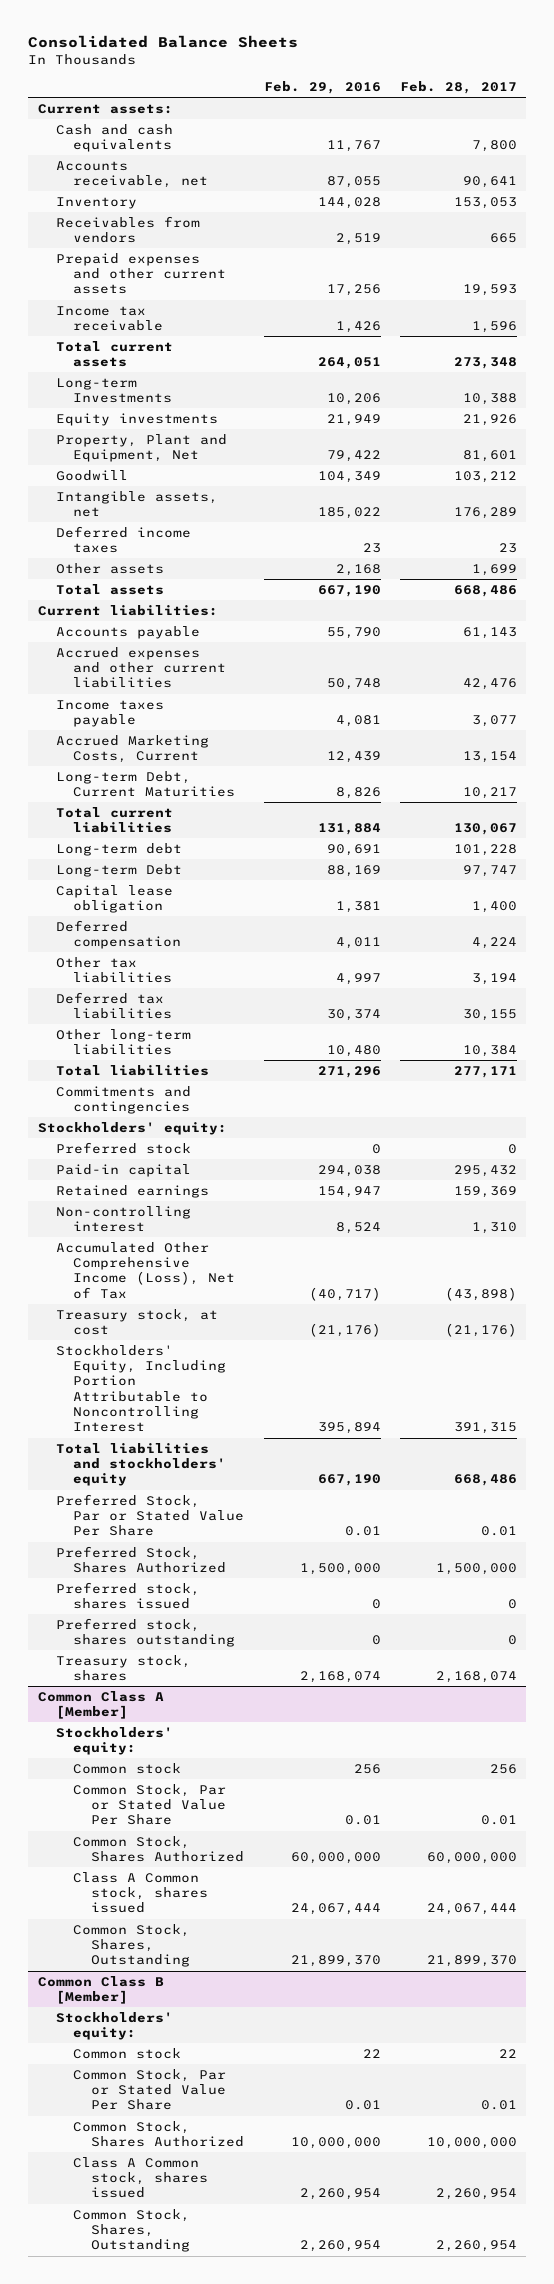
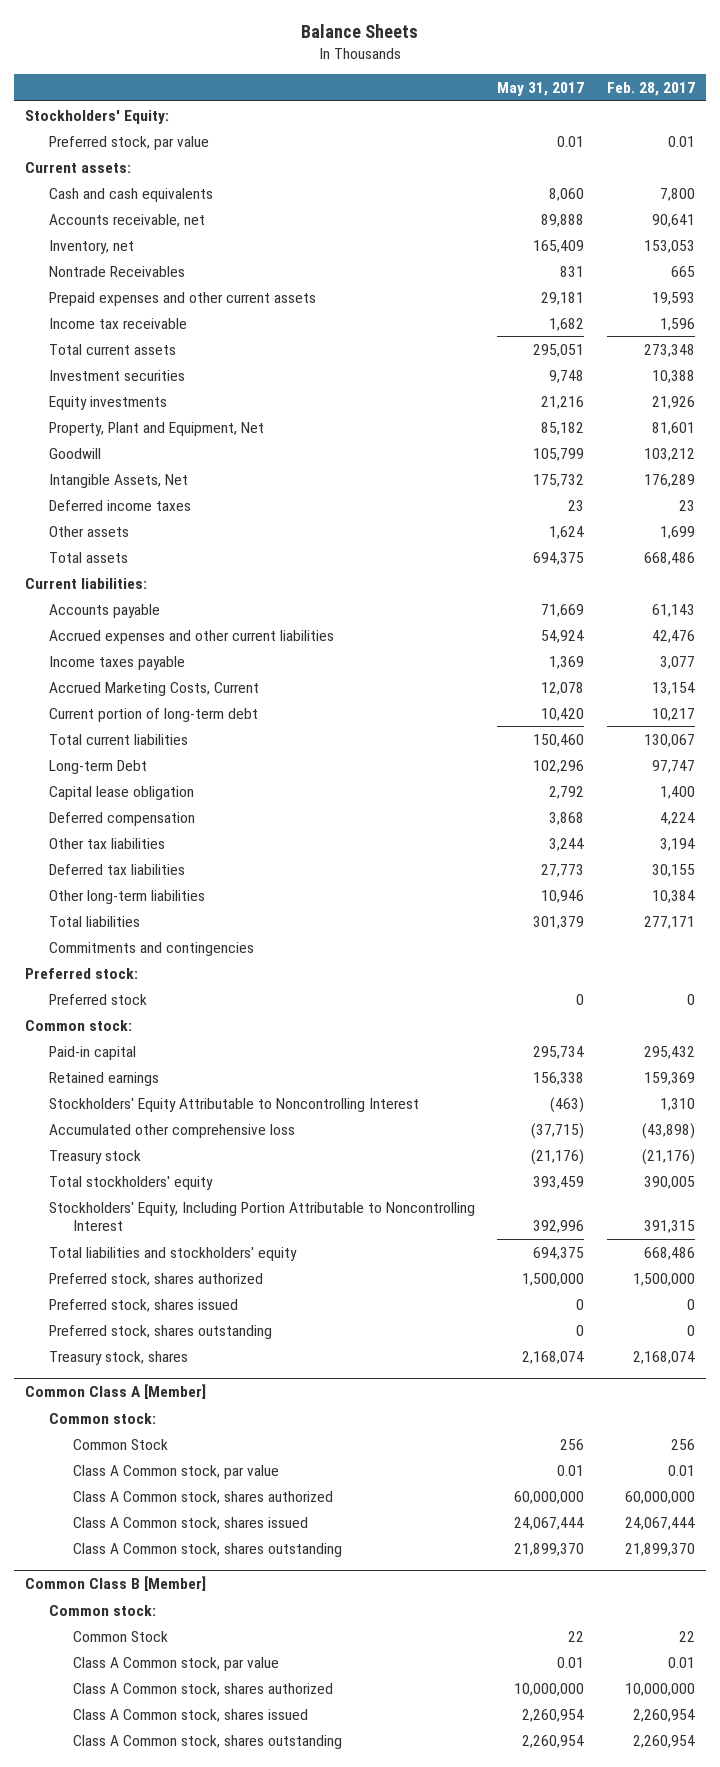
- Consolidated Balance Sheets
+ Balance Sheets
- | Feb. 29, 2016 | Feb. 28, 2017
+ | May 31, 2017 | Feb. 28, 2017
+ Stockholders' Equity:
+ Preferred stock, par value | 0.01 | 0.01
- Inventory | 144,028 | 153,053
- Receivables from vendors | 2,519 | 665
+ Inventory, net | 165,409 | 153,053
+ Nontrade Receivables | 831 | 665
- Long-term Investments | 10,206 | 10,388
+ Investment securities | 9,748 | 10,388
- Intangible assets, net | 185,022 | 176,289
+ Intangible Assets, Net | 175,732 | 176,289
- Long-term Debt, Current Maturities | 8,826 | 10,217
+ Current portion of long-term debt | 10,420 | 10,217
- Long-term debt | 90,691 | 101,228
- Stockholders' equity:
+ Preferred stock:
+ Common stock:
- Non-controlling interest | 8,524 | 1,310
- Accumulated Other Comprehensive Income (Loss), Net of Tax | (40,717) | (43,898)
- Treasury stock, at cost | (21,176) | (21,176)
+ Stockholders' Equity Attributable to Noncontrolling Interest | (463) | 1,310
+ Accumulated other comprehensive loss | (37,715) | (43,898)
+ Treasury stock | (21,176) | (21,176)
+ Total stockholders' equity | 393,459 | 390,005
- Preferred Stock, Par or Stated Value Per Share | 0.01 | 0.01
- Preferred Stock, Shares Authorized | 1,500,000 | 1,500,000
+ Preferred stock, shares authorized | 1,500,000 | 1,500,000
@ Common Class A [Member]
- Stockholders' equity:
- Common stock | 256 | 256
- Common Stock, Par or Stated Value Per Share | 0.01 | 0.01
- Common Stock, Shares Authorized | 60,000,000 | 60,000,000
+ Common stock:
+ Common Stock | 256 | 256
+ Class A Common stock, par value | 0.01 | 0.01
+ Class A Common stock, shares authorized | 60,000,000 | 60,000,000
- Common Stock, Shares, Outstanding | 21,899,370 | 21,899,370
+ Class A Common stock, shares outstanding | 21,899,370 | 21,899,370
@ Common Class B [Member]
- Stockholders' equity:
- Common stock | 22 | 22
- Common Stock, Par or Stated Value Per Share | 0.01 | 0.01
- Common Stock, Shares Authorized | 10,000,000 | 10,000,000
+ Common stock:
+ Common Stock | 22 | 22
+ Class A Common stock, par value | 0.01 | 0.01
+ Class A Common stock, shares authorized | 10,000,000 | 10,000,000
- Common Stock, Shares, Outstanding | 2,260,954 | 2,260,954
+ Class A Common stock, shares outstanding | 2,260,954 | 2,260,954

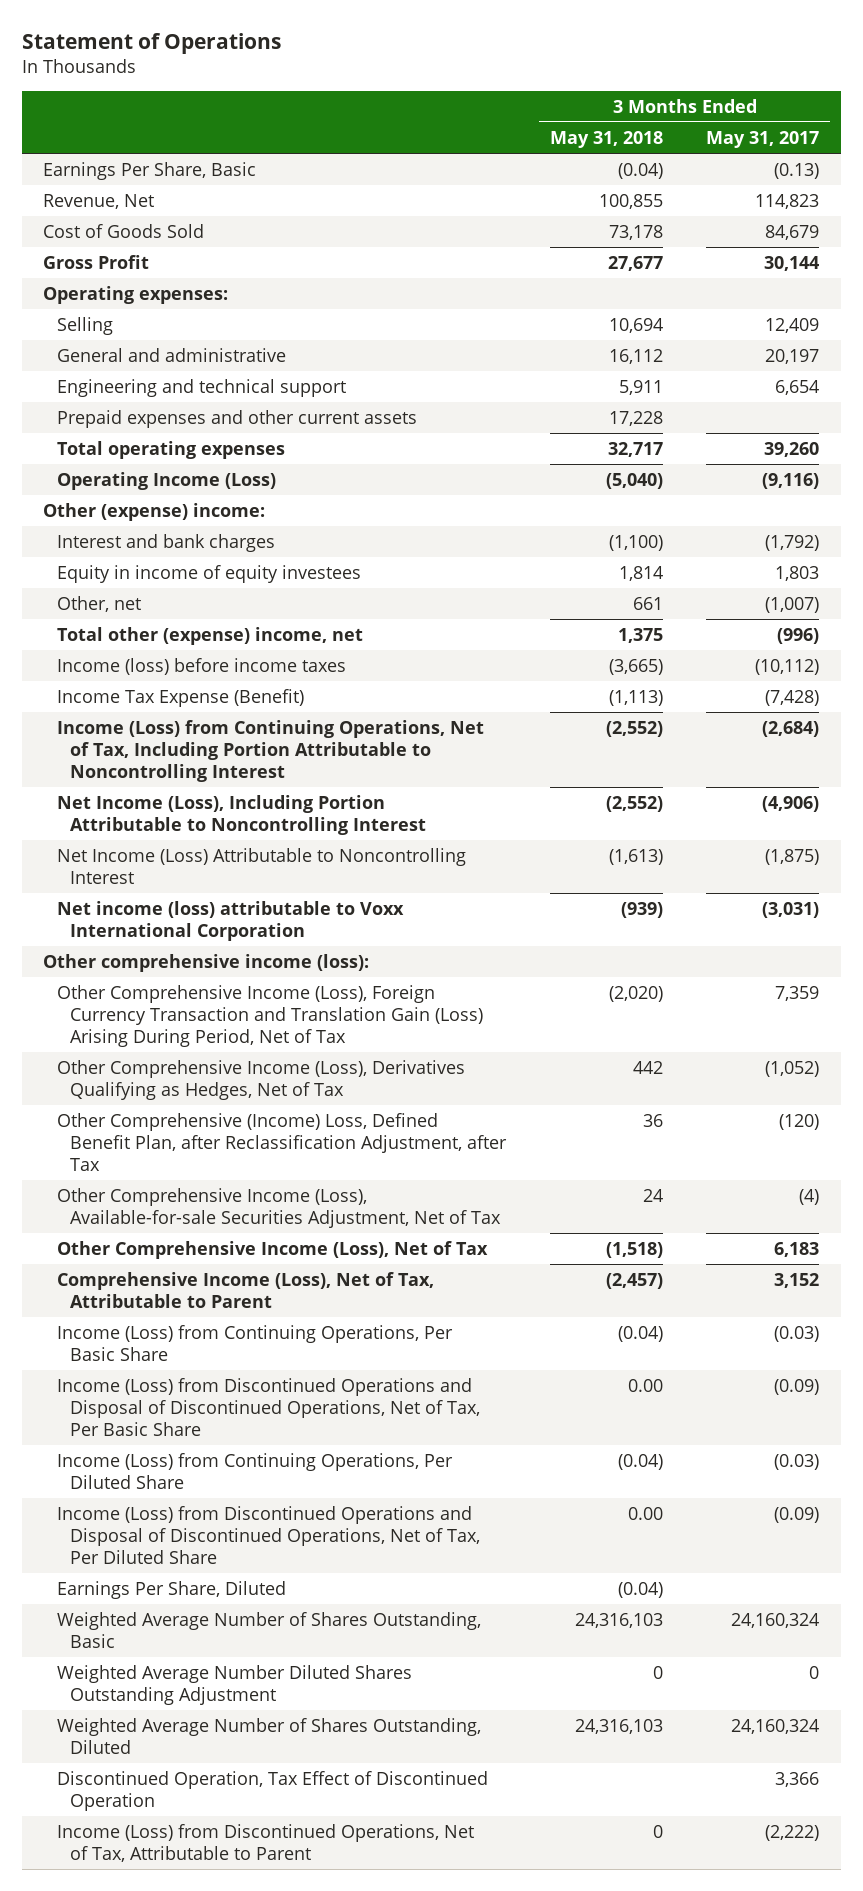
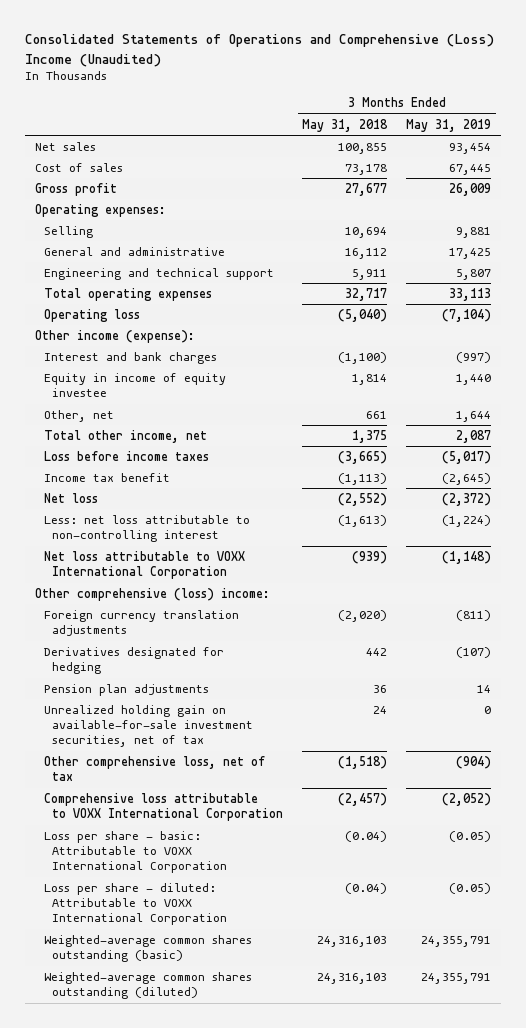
- Statement of Operations
+ Consolidated Statements of Operations and Comprehensive (Loss) Income (Unaudited)
- | 3 Months Ended May 31, 2018 | 3 Months Ended May 31, 2017
+ | 3 Months Ended May 31, 2018 | 3 Months Ended May 31, 2019
- Earnings Per Share, Basic | (0.04) | (0.13)
- Revenue, Net | 100,855 | 114,823
- Cost of Goods Sold | 73,178 | 84,679
- Gross Profit | 27,677 | 30,144
+ Net sales | 100,855 | 93,454
+ Cost of sales | 73,178 | 67,445
+ Gross profit | 27,677 | 26,009
- Prepaid expenses and other current assets | 17,228 |
- Operating Income (Loss) | (5,040) | (9,116)
- Other (expense) income:
+ Operating loss | (5,040) | (7,104)
+ Other income (expense):
- Equity in income of equity investees | 1,814 | 1,803
+ Equity in income of equity investee | 1,814 | 1,440
- Total other (expense) income, net | 1,375 | (996)
- Income (loss) before income taxes | (3,665) | (10,112)
- Income Tax Expense (Benefit) | (1,113) | (7,428)
- Income (Loss) from Continuing Operations, Net of Tax, Including Portion Attributable to Noncontrolling Interest | (2,552) | (2,684)
- Net Income (Loss), Including Portion Attributable to Noncontrolling Interest | (2,552) | (4,906)
- Net Income (Loss) Attributable to Noncontrolling Interest | (1,613) | (1,875)
- Net income (loss) attributable to Voxx International Corporation | (939) | (3,031)
- Other comprehensive income (loss):
- Other Comprehensive Income (Loss), Foreign Currency Transaction and Translation Gain (Loss) Arising During Period, Net of Tax | (2,020) | 7,359
- Other Comprehensive Income (Loss), Derivatives Qualifying as Hedges, Net of Tax | 442 | (1,052)
- Other Comprehensive (Income) Loss, Defined Benefit Plan, after Reclassification Adjustment, after Tax | 36 | (120)
- Other Comprehensive Income (Loss), Available-for-sale Securities Adjustment, Net of Tax | 24 | (4)
- Other Comprehensive Income (Loss), Net of Tax | (1,518) | 6,183
- Comprehensive Income (Loss), Net of Tax, Attributable to Parent | (2,457) | 3,152
- Income (Loss) from Continuing Operations, Per Basic Share | (0.04) | (0.03)
- Income (Loss) from Discontinued Operations and Disposal of Discontinued Operations, Net of Tax, Per Basic Share | 0.00 | (0.09)
- Income (Loss) from Continuing Operations, Per Diluted Share | (0.04) | (0.03)
- Income (Loss) from Discontinued Operations and Disposal of Discontinued Operations, Net of Tax, Per Diluted Share | 0.00 | (0.09)
- Earnings Per Share, Diluted | (0.04) |
- Weighted Average Number of Shares Outstanding, Basic | 24,316,103 | 24,160,324
- Weighted Average Number Diluted Shares Outstanding Adjustment | 0 | 0
- Weighted Average Number of Shares Outstanding, Diluted | 24,316,103 | 24,160,324
- Discontinued Operation, Tax Effect of Discontinued Operation | | 3,366
- Income (Loss) from Discontinued Operations, Net of Tax, Attributable to Parent | 0 | (2,222)
+ Total other income, net | 1,375 | 2,087
+ Loss before income taxes | (3,665) | (5,017)
+ Income tax benefit | (1,113) | (2,645)
+ Net loss | (2,552) | (2,372)
+ Less: net loss attributable to non-controlling interest | (1,613) | (1,224)
+ Net loss attributable to VOXX International Corporation | (939) | (1,148)
+ Other comprehensive (loss) income:
+ Foreign currency translation adjustments | (2,020) | (811)
+ Derivatives designated for hedging | 442 | (107)
+ Pension plan adjustments | 36 | 14
+ Unrealized holding gain on available-for-sale investment securities, net of tax | 24 | 0
+ Other comprehensive loss, net of tax | (1,518) | (904)
+ Comprehensive loss attributable to VOXX International Corporation | (2,457) | (2,052)
+ Loss per share - basic: Attributable to VOXX International Corporation | (0.04) | (0.05)
+ Loss per share - diluted: Attributable to VOXX International Corporation | (0.04) | (0.05)
+ Weighted-average common shares outstanding (basic) | 24,316,103 | 24,355,791
+ Weighted-average common shares outstanding (diluted) | 24,316,103 | 24,355,791

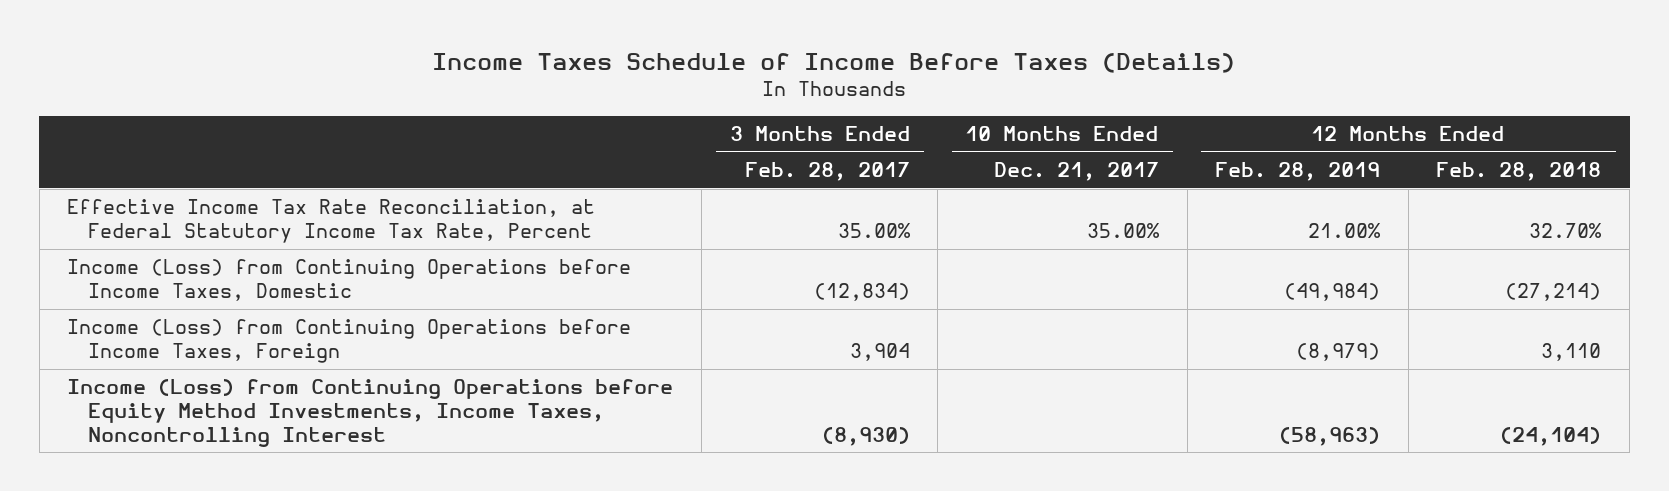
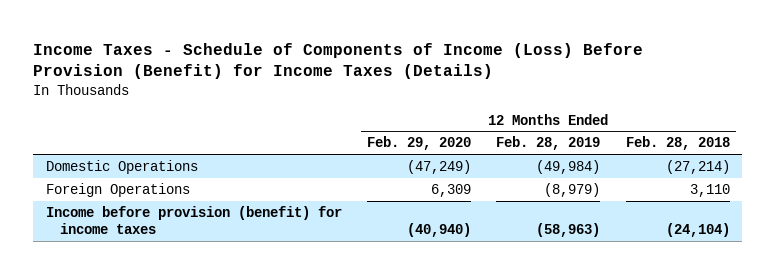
- Income Taxes Schedule of Income Before Taxes (Details)
+ Income Taxes - Schedule of Components of Income (Loss) Before Provision (Benefit) for Income Taxes (Details)
- | 3 Months Ended Feb. 28, 2017 | 10 Months Ended Dec. 21, 2017 | 12 Months Ended Feb. 28, 2019 | 12 Months Ended Feb. 28, 2018
+ | 12 Months Ended Feb. 29, 2020 | 12 Months Ended Feb. 28, 2019 | 12 Months Ended Feb. 28, 2018
- Effective Income Tax Rate Reconciliation, at Federal Statutory Income Tax Rate, Percent | 35.00% | 35.00% | 21.00% | 32.70%
- Income (Loss) from Continuing Operations before Income Taxes, Domestic | (12,834) | | (49,984) | (27,214)
- Income (Loss) from Continuing Operations before Income Taxes, Foreign | 3,904 | | (8,979) | 3,110
- Income (Loss) from Continuing Operations before Equity Method Investments, Income Taxes, Noncontrolling Interest | (8,930) | | (58,963) | (24,104)
+ Domestic Operations | (47,249) | (49,984) | (27,214)
+ Foreign Operations | 6,309 | (8,979) | 3,110
+ Income before provision (benefit) for income taxes | (40,940) | (58,963) | (24,104)

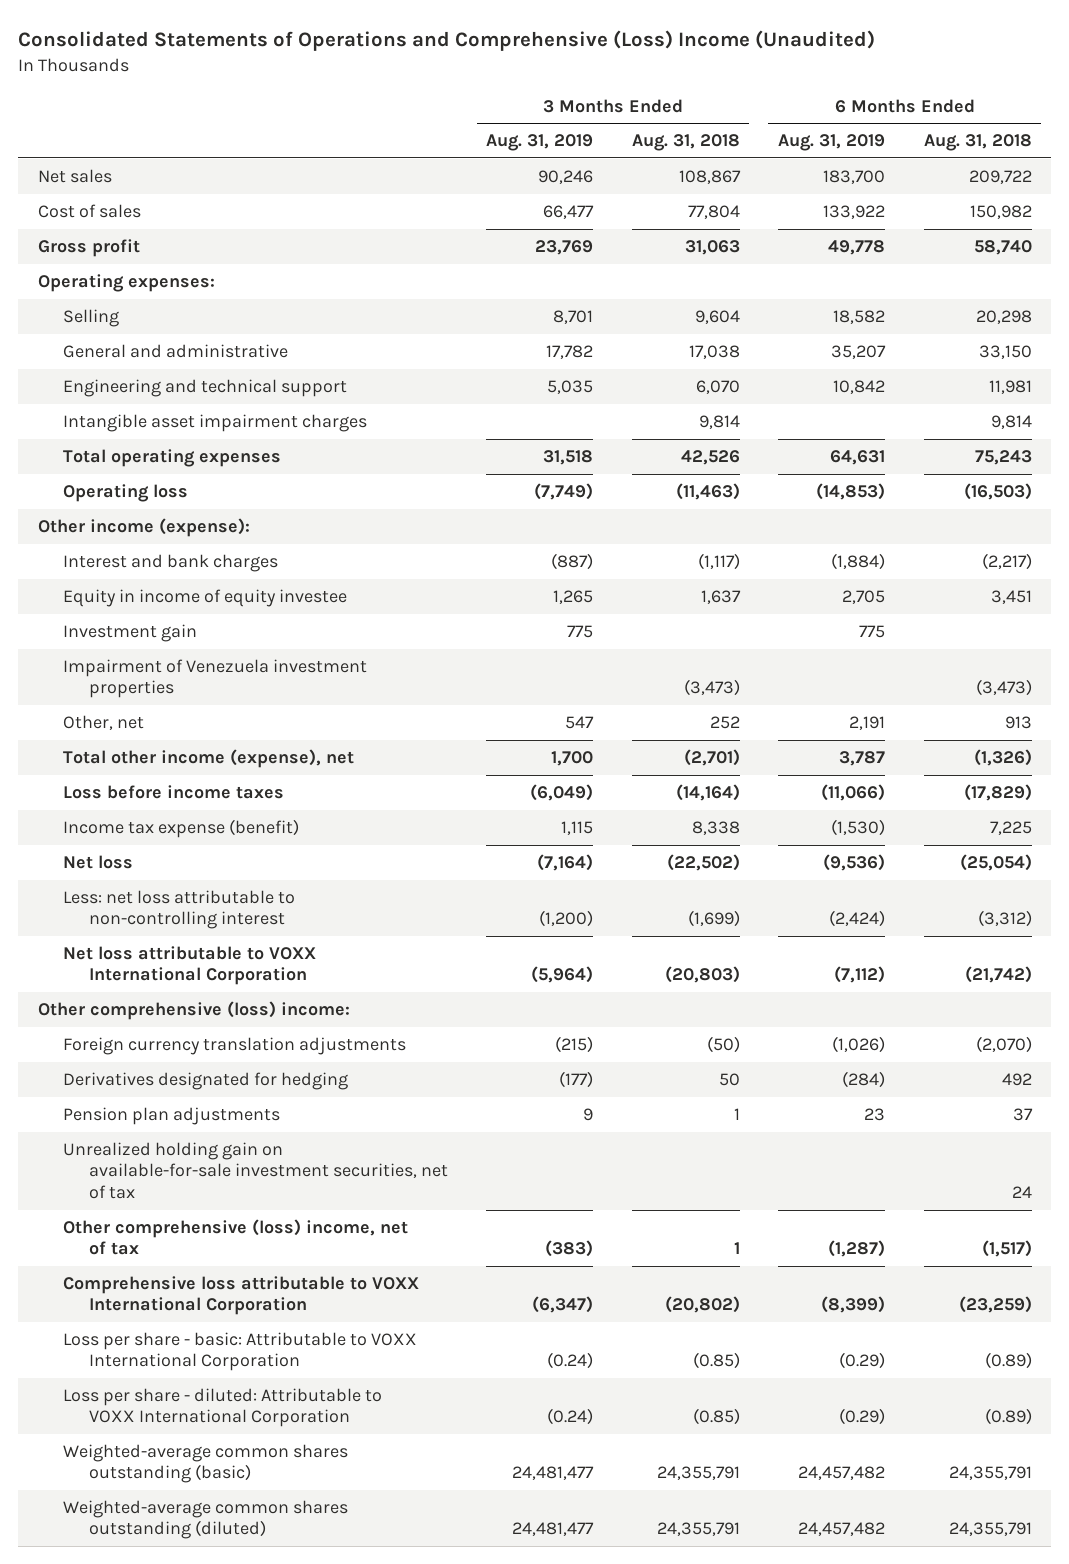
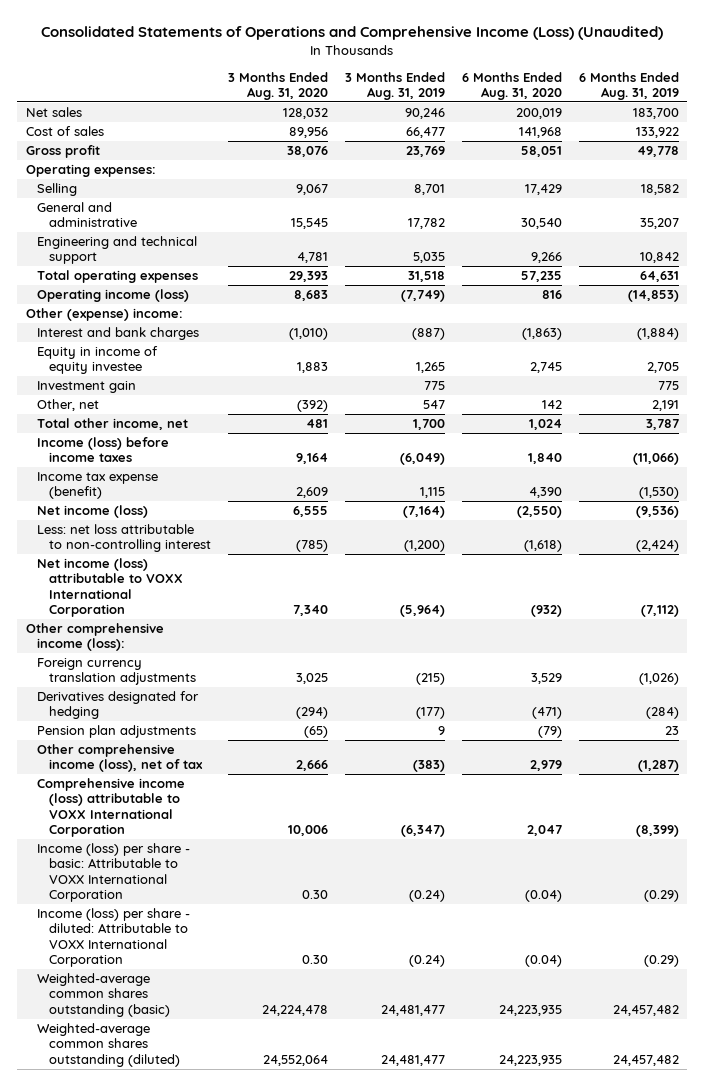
- Consolidated Statements of Operations and Comprehensive (Loss) Income (Unaudited)
+ Consolidated Statements of Operations and Comprehensive Income (Loss) (Unaudited)
- | 3 Months Ended Aug. 31, 2019 | 3 Months Ended Aug. 31, 2018 | 6 Months Ended Aug. 31, 2019 | 6 Months Ended Aug. 31, 2018
+ | 3 Months Ended Aug. 31, 2020 | 3 Months Ended Aug. 31, 2019 | 6 Months Ended Aug. 31, 2020 | 6 Months Ended Aug. 31, 2019
- Intangible asset impairment charges | | 9,814 | | 9,814
- Operating loss | (7,749) | (11,463) | (14,853) | (16,503)
- Other income (expense):
+ Operating income (loss) | 8,683 | (7,749) | 816 | (14,853)
+ Other (expense) income:
- Impairment of Venezuela investment properties | | (3,473) | | (3,473)
- Total other income (expense), net | 1,700 | (2,701) | 3,787 | (1,326)
- Loss before income taxes | (6,049) | (14,164) | (11,066) | (17,829)
+ Total other income, net | 481 | 1,700 | 1,024 | 3,787
+ Income (loss) before income taxes | 9,164 | (6,049) | 1,840 | (11,066)
- Net loss | (7,164) | (22,502) | (9,536) | (25,054)
+ Net income (loss) | 6,555 | (7,164) | (2,550) | (9,536)
- Net loss attributable to VOXX International Corporation | (5,964) | (20,803) | (7,112) | (21,742)
- Other comprehensive (loss) income:
+ Net income (loss) attributable to VOXX International Corporation | 7,340 | (5,964) | (932) | (7,112)
+ Other comprehensive income (loss):
- Unrealized holding gain on available-for-sale investment securities, net of tax | | | | 24
- Other comprehensive (loss) income, net of tax | (383) | 1 | (1,287) | (1,517)
- Comprehensive loss attributable to VOXX International Corporation | (6,347) | (20,802) | (8,399) | (23,259)
- Loss per share - basic: Attributable to VOXX International Corporation | (0.24) | (0.85) | (0.29) | (0.89)
- Loss per share - diluted: Attributable to VOXX International Corporation | (0.24) | (0.85) | (0.29) | (0.89)
+ Other comprehensive income (loss), net of tax | 2,666 | (383) | 2,979 | (1,287)
+ Comprehensive income (loss) attributable to VOXX International Corporation | 10,006 | (6,347) | 2,047 | (8,399)
+ Income (loss) per share - basic: Attributable to VOXX International Corporation | 0.30 | (0.24) | (0.04) | (0.29)
+ Income (loss) per share - diluted: Attributable to VOXX International Corporation | 0.30 | (0.24) | (0.04) | (0.29)

